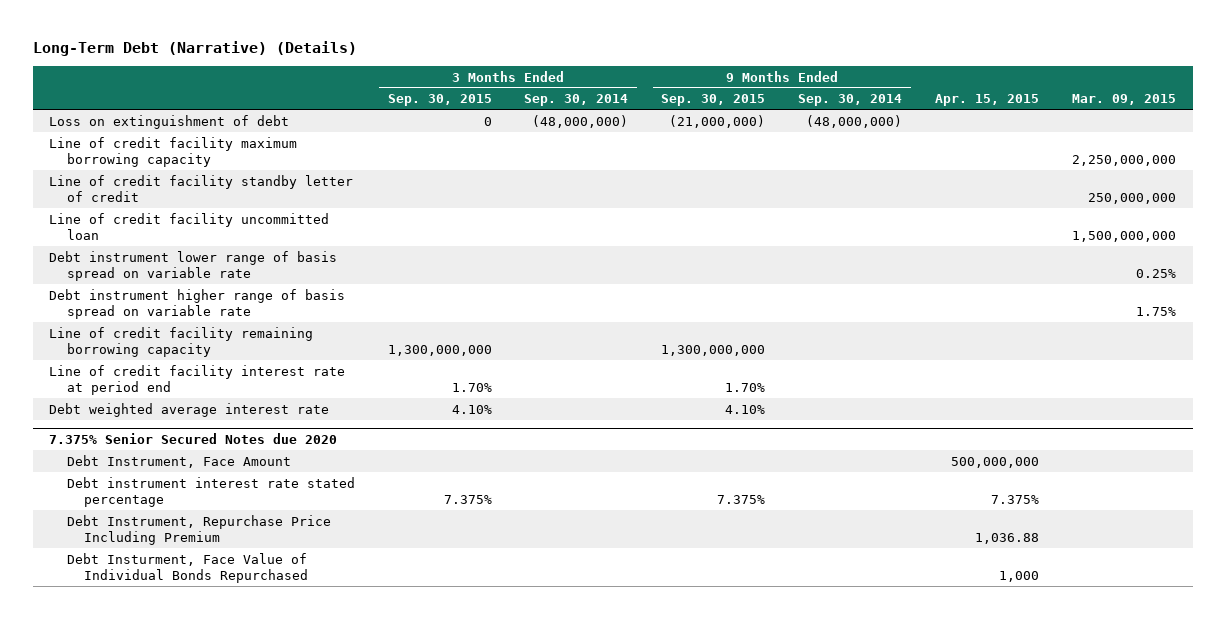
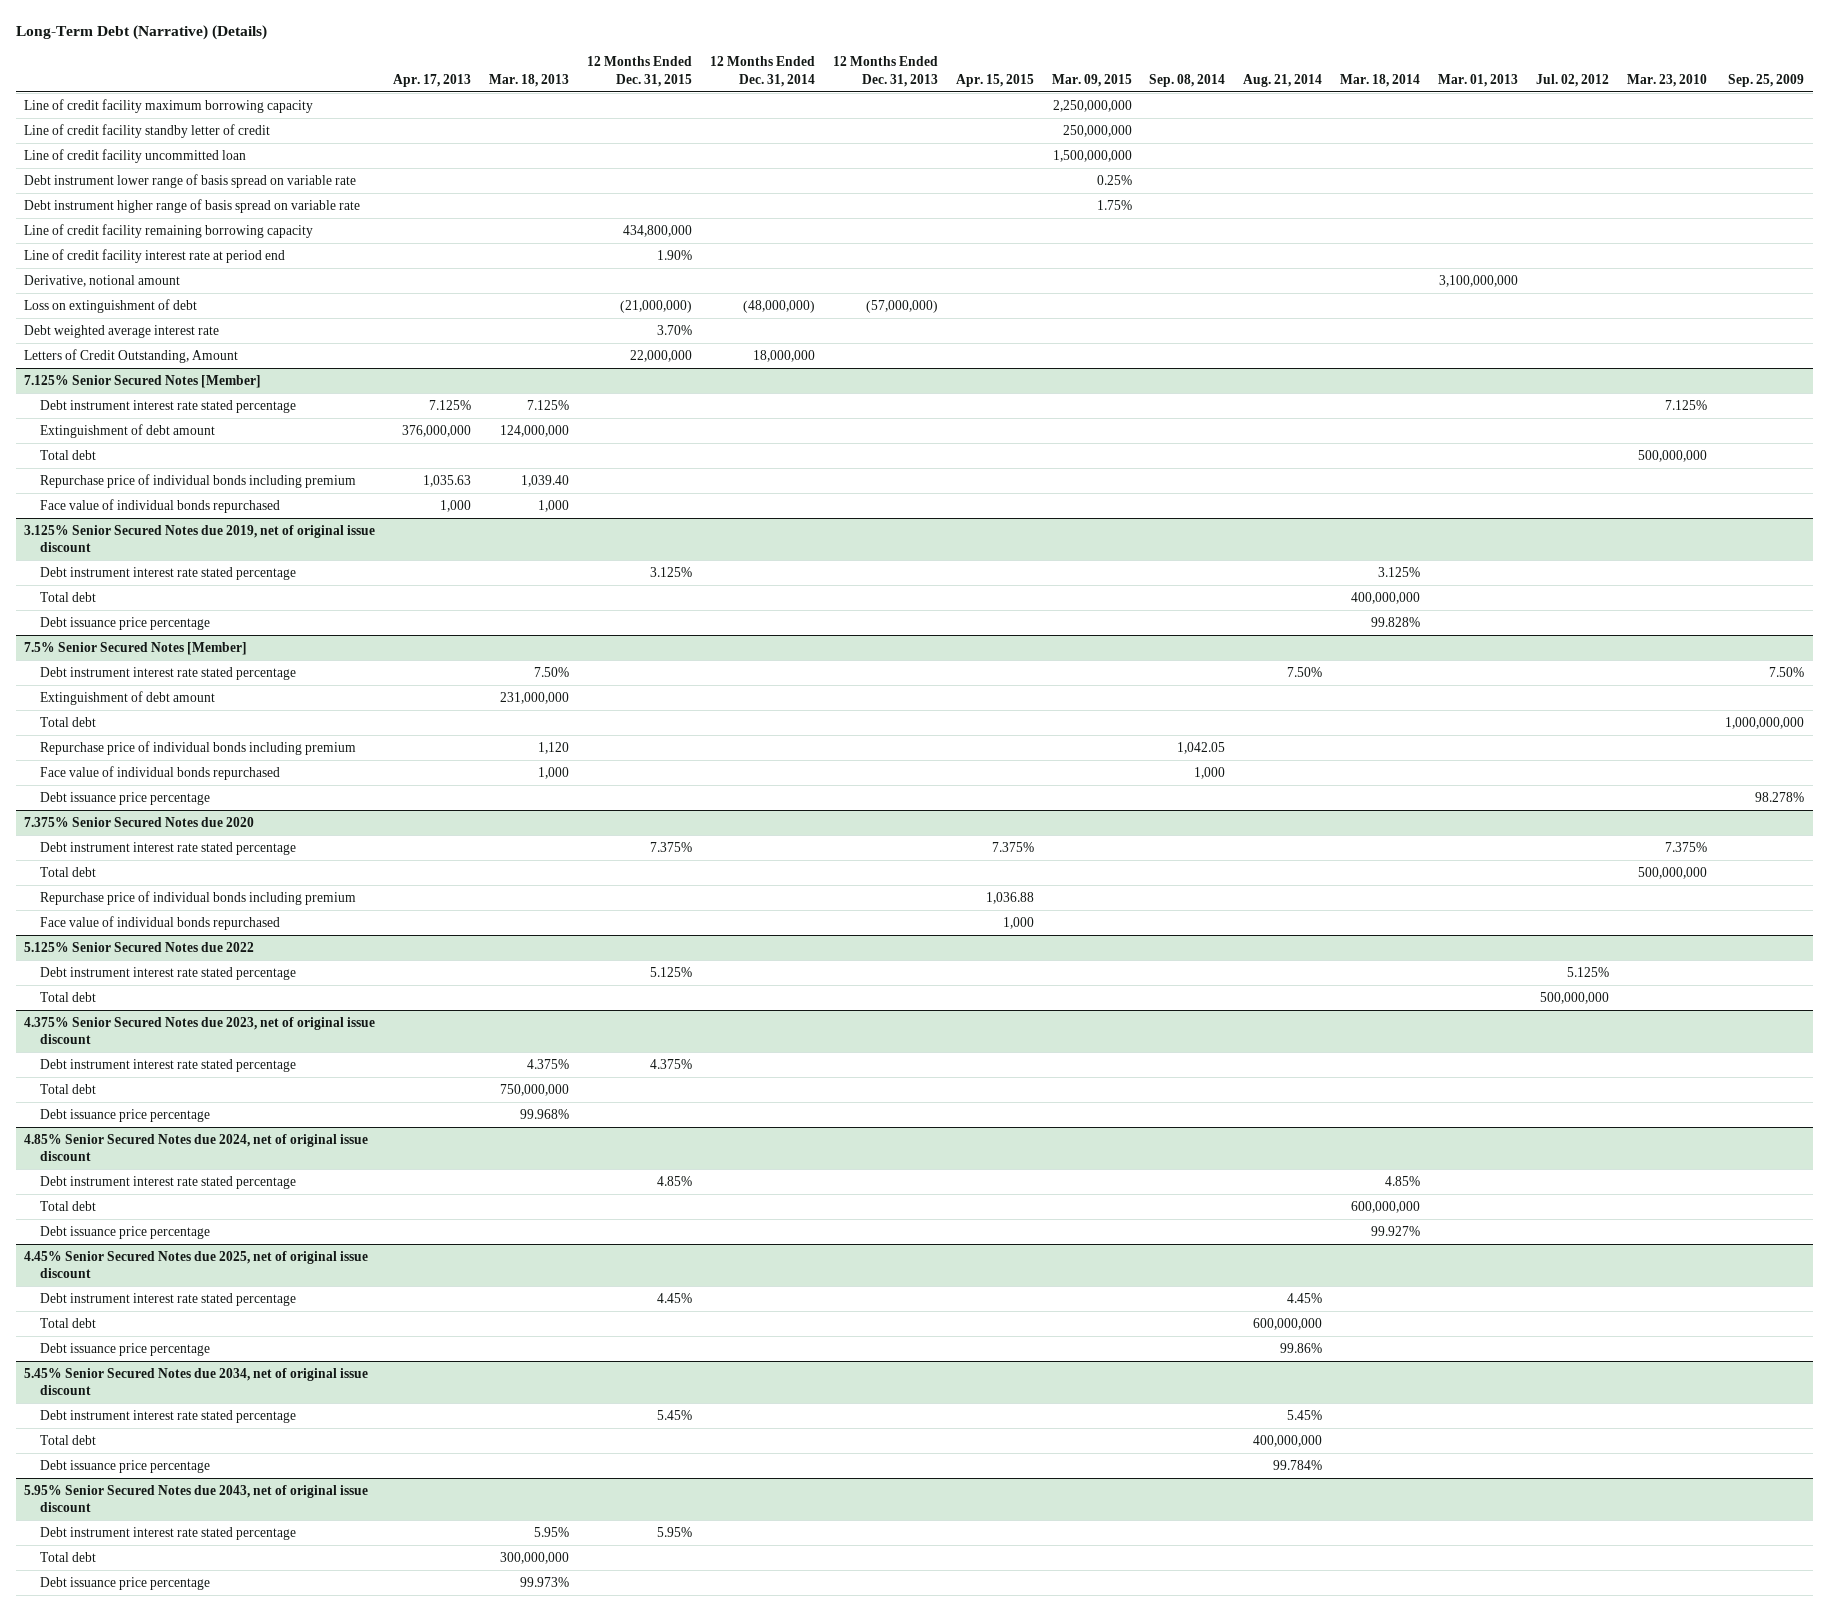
- | 3 Months Ended Sep. 30, 2015 | 3 Months Ended Sep. 30, 2014 | 9 Months Ended Sep. 30, 2015 | 9 Months Ended Sep. 30, 2014 | Apr. 15, 2015 | Mar. 09, 2015
+ | Apr. 17, 2013 | Mar. 18, 2013 | 12 Months Ended Dec. 31, 2015 | 12 Months Ended Dec. 31, 2014 | 12 Months Ended Dec. 31, 2013 | Apr. 15, 2015 | Mar. 09, 2015 | Sep. 08, 2014 | Aug. 21, 2014 | Mar. 18, 2014 | Mar. 01, 2013 | Jul. 02, 2012 | Mar. 23, 2010 | Sep. 25, 2009
+ Derivative, notional amount | | | | | | | | | | | 3,100,000,000 | | |
moved down: Loss on extinguishment of debt | | | (21,000,000) | (48,000,000) | (57,000,000) | | | | | | | | |
+ Letters of Credit Outstanding, Amount | | | 22,000,000 | 18,000,000 | | | | | | | | | |
+ 7.125% Senior Secured Notes [Member]
+ Debt instrument interest rate stated percentage | 7.125% | 7.125% | | | | | | | | | | | 7.125% |
+ Extinguishment of debt amount | 376,000,000 | 124,000,000 | | | | | | | | | | | |
+ Total debt | | | | | | | | | | | | | 500,000,000 |
+ Repurchase price of individual bonds including premium | 1,035.63 | 1,039.40 | | | | | | | | | | | |
+ Face value of individual bonds repurchased | 1,000 | 1,000 | | | | | | | | | | | |
+ 3.125% Senior Secured Notes due 2019, net of original issue discount
+ Debt instrument interest rate stated percentage | | | 3.125% | | | | | | | 3.125% | | | |
+ Total debt | | | | | | | | | | 400,000,000 | | | |
+ Debt issuance price percentage | | | | | | | | | | 99.828% | | | |
+ 7.5% Senior Secured Notes [Member]
+ Debt instrument interest rate stated percentage | | 7.50% | | | | | | | 7.50% | | | | | 7.50%
+ Extinguishment of debt amount | | 231,000,000 | | | | | | | | | | | |
+ Total debt | | | | | | | | | | | | | | 1,000,000,000
+ Repurchase price of individual bonds including premium | | 1,120 | | | | | | 1,042.05 | | | | | |
+ Face value of individual bonds repurchased | | 1,000 | | | | | | 1,000 | | | | | |
+ Debt issuance price percentage | | | | | | | | | | | | | | 98.278%
@ 7.375% Senior Secured Notes due 2020
- Debt Instrument, Face Amount | | | | | 500,000,000 |
- Debt Instrument, Repurchase Price Including Premium | | | | | 1,036.88 |
- Debt Insturment, Face Value of Individual Bonds Repurchased | | | | | 1,000 |
+ Total debt | | | | | | | | | | | | | 500,000,000 |
+ Repurchase price of individual bonds including premium | | | | | | 1,036.88 | | | | | | | |
+ Face value of individual bonds repurchased | | | | | | 1,000 | | | | | | | |
+ 5.125% Senior Secured Notes due 2022
+ Debt instrument interest rate stated percentage | | | 5.125% | | | | | | | | | 5.125% | |
+ Total debt | | | | | | | | | | | | 500,000,000 | |
+ 4.375% Senior Secured Notes due 2023, net of original issue discount
+ Debt instrument interest rate stated percentage | | 4.375% | 4.375% | | | | | | | | | | |
+ Total debt | | 750,000,000 | | | | | | | | | | | |
+ Debt issuance price percentage | | 99.968% | | | | | | | | | | | |
+ 4.85% Senior Secured Notes due 2024, net of original issue discount
+ Debt instrument interest rate stated percentage | | | 4.85% | | | | | | | 4.85% | | | |
+ Total debt | | | | | | | | | | 600,000,000 | | | |
+ Debt issuance price percentage | | | | | | | | | | 99.927% | | | |
+ 4.45% Senior Secured Notes due 2025, net of original issue discount
+ Debt instrument interest rate stated percentage | | | 4.45% | | | | | | 4.45% | | | | |
+ Total debt | | | | | | | | | 600,000,000 | | | | |
+ Debt issuance price percentage | | | | | | | | | 99.86% | | | | |
+ 5.45% Senior Secured Notes due 2034, net of original issue discount
+ Debt instrument interest rate stated percentage | | | 5.45% | | | | | | 5.45% | | | | |
+ Total debt | | | | | | | | | 400,000,000 | | | | |
+ Debt issuance price percentage | | | | | | | | | 99.784% | | | | |
+ 5.95% Senior Secured Notes due 2043, net of original issue discount
+ Debt instrument interest rate stated percentage | | 5.95% | 5.95% | | | | | | | | | | |
+ Total debt | | 300,000,000 | | | | | | | | | | | |
+ Debt issuance price percentage | | 99.973% | | | | | | | | | | | |

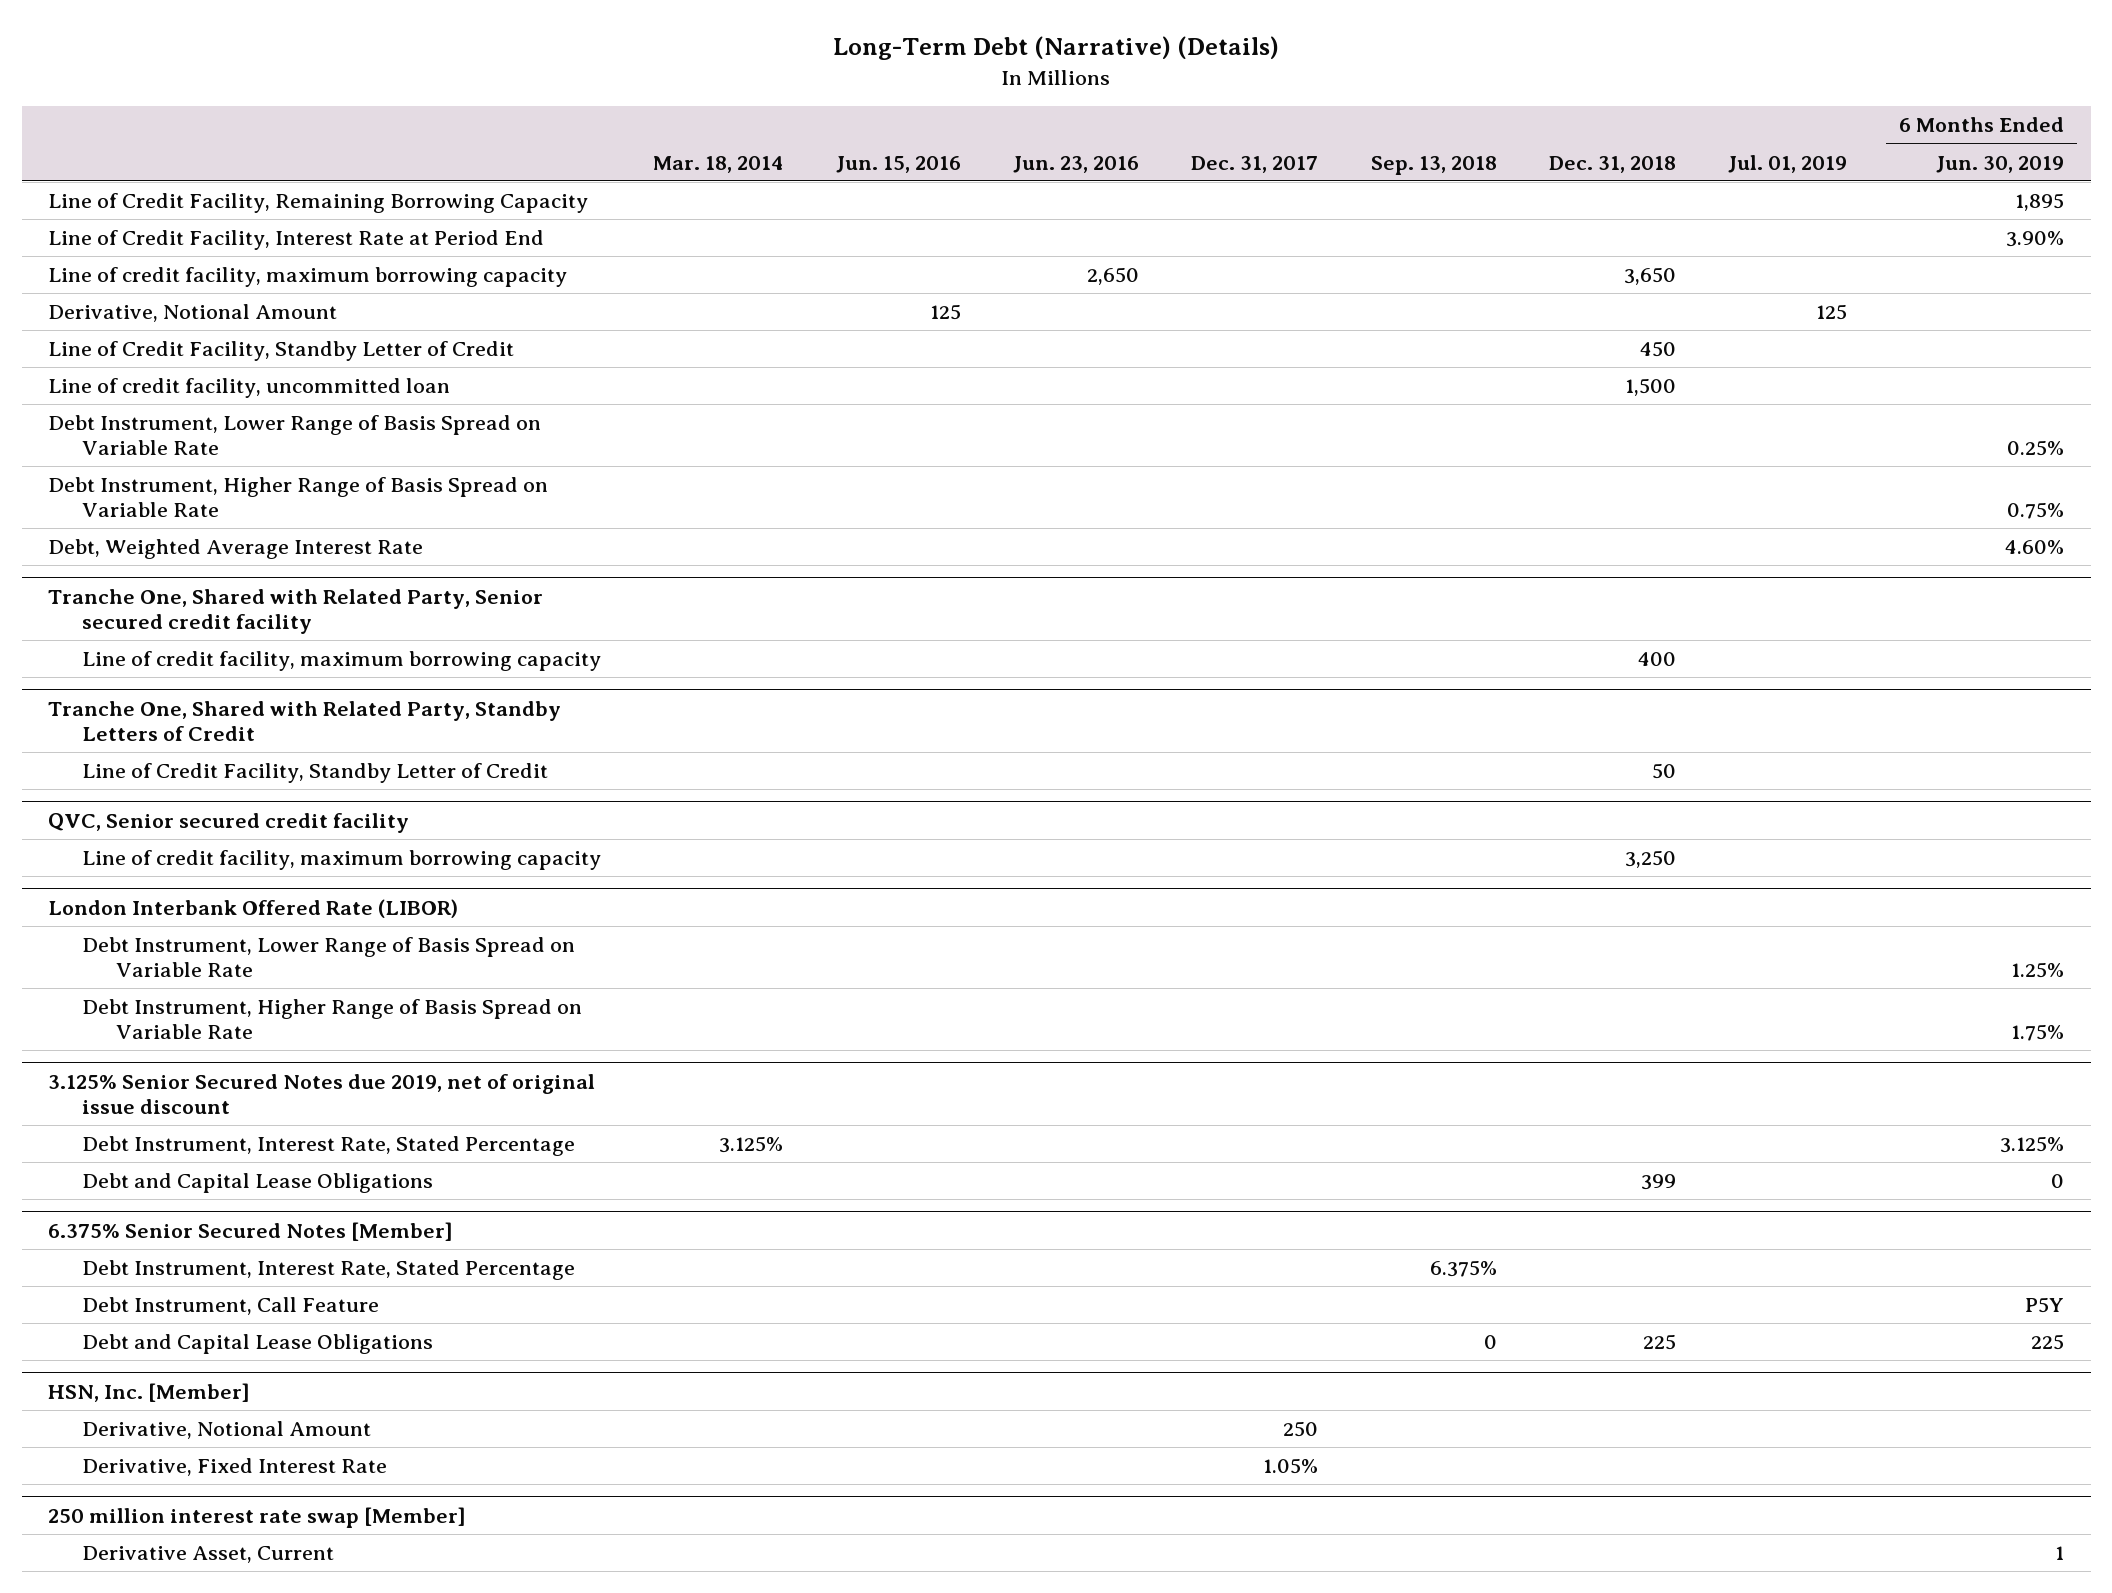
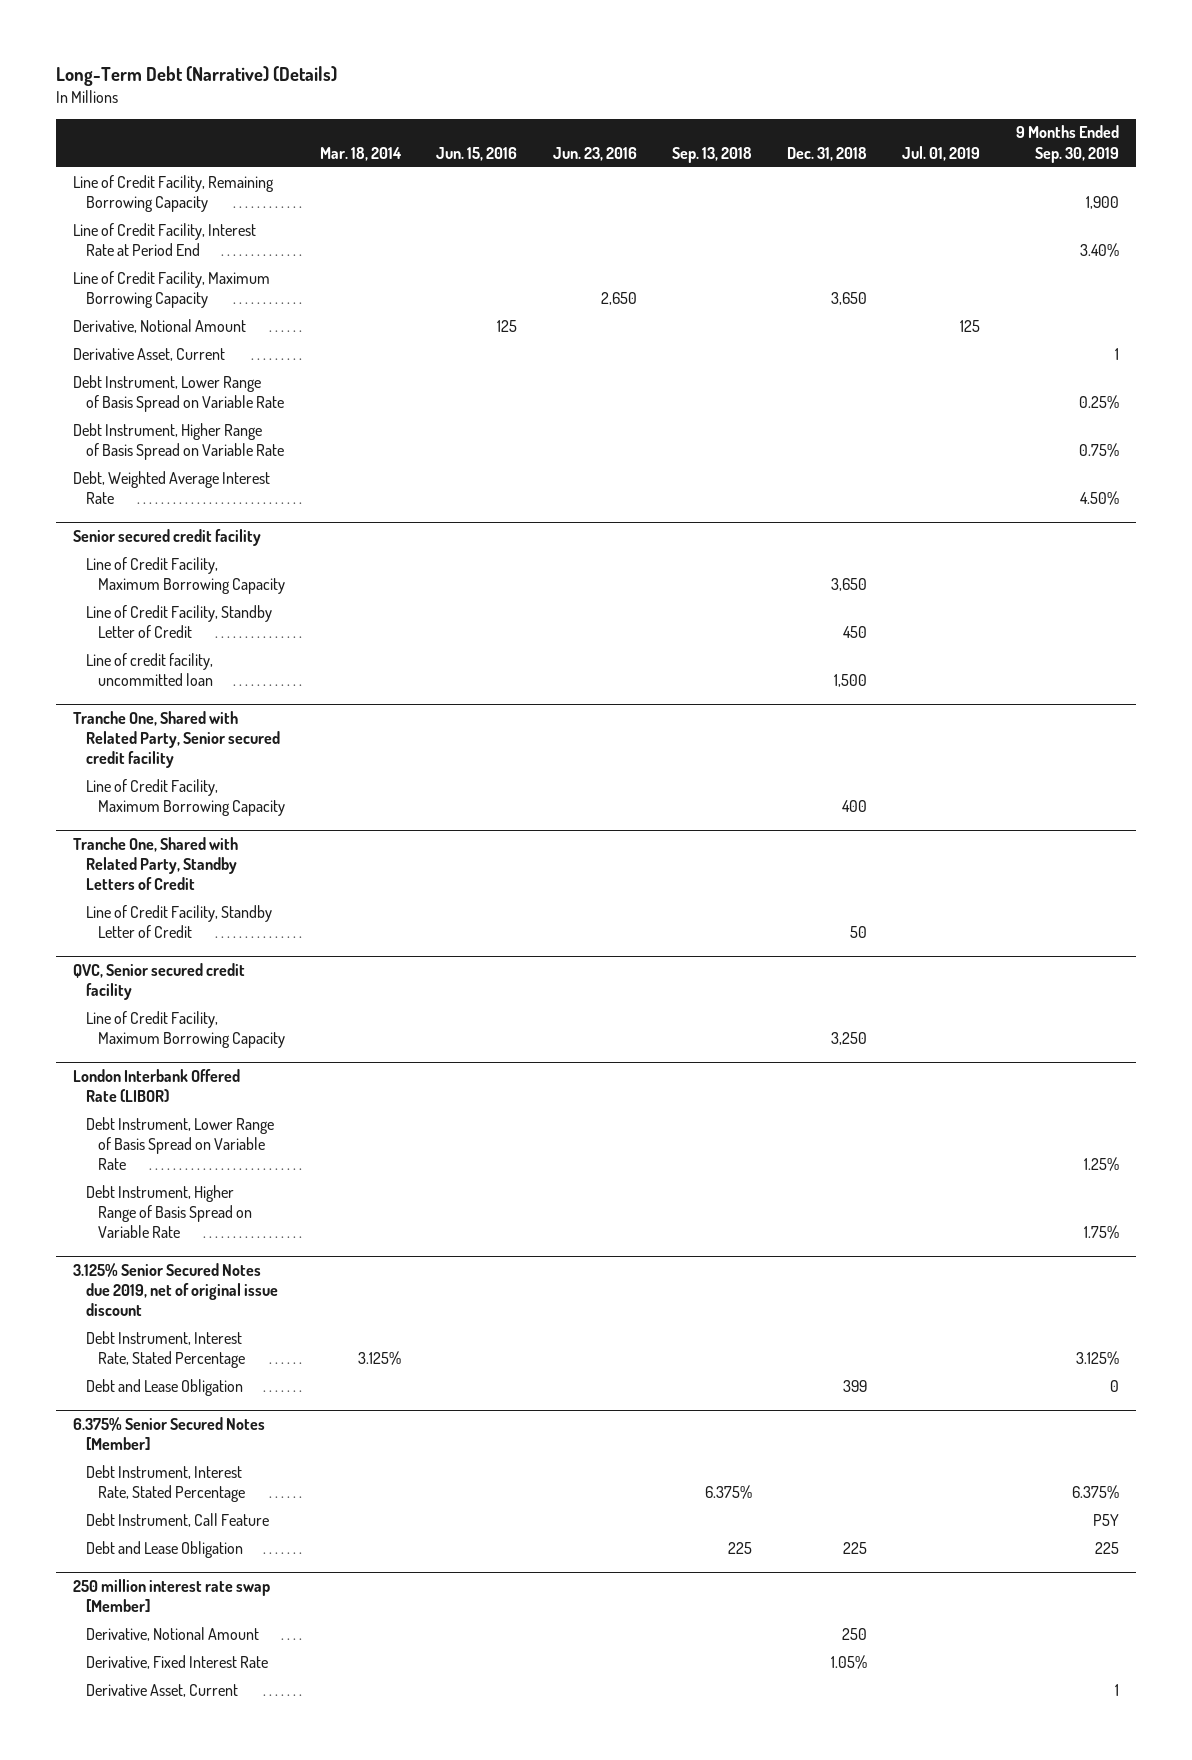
- | Mar. 18, 2014 | Jun. 15, 2016 | Jun. 23, 2016 | Dec. 31, 2017 | Sep. 13, 2018 | Dec. 31, 2018 | Jul. 01, 2019 | 6 Months Ended Jun. 30, 2019
+ | Mar. 18, 2014 | Jun. 15, 2016 | Jun. 23, 2016 | Sep. 13, 2018 | Dec. 31, 2018 | Jul. 01, 2019 | 9 Months Ended Sep. 30, 2019
- Line of credit facility, maximum borrowing capacity | | | 2,650 | | | 3,650 | |
+ Line of Credit Facility, Maximum Borrowing Capacity | | | 2,650 | | 3,650 | |
- Line of Credit Facility, Standby Letter of Credit | | | | | | 450 | |
- Line of credit facility, uncommitted loan | | | | | | 1,500 | |
+ Derivative Asset, Current | | | | | | | 1
+ Senior secured credit facility
+ Line of Credit Facility, Maximum Borrowing Capacity | | | | | 3,650 | |
+ Line of Credit Facility, Standby Letter of Credit | | | | | 450 | |
+ Line of credit facility, uncommitted loan | | | | | 1,500 | |
@ Tranche One, Shared with Related Party, Senior secured credit facility
- Line of credit facility, maximum borrowing capacity | | | | | | 400 | |
+ Line of Credit Facility, Maximum Borrowing Capacity | | | | | 400 | |
@ QVC, Senior secured credit facility
- Line of credit facility, maximum borrowing capacity | | | | | | 3,250 | |
+ Line of Credit Facility, Maximum Borrowing Capacity | | | | | 3,250 | |
@ 3.125% Senior Secured Notes due 2019, net of original issue discount
- Debt and Capital Lease Obligations | | | | | | 399 | | 0
+ Debt and Lease Obligation | | | | | 399 | | 0
@ 6.375% Senior Secured Notes [Member]
- Debt and Capital Lease Obligations | | | | | 0 | 225 | | 225
- HSN, Inc. [Member]
- Derivative, Notional Amount | | | | 250 | | | |
- Derivative, Fixed Interest Rate | | | | 1.05% | | | |
@ 6.375% Senior Secured Notes [Member]
+ Debt and Lease Obligation | | | | 225 | 225 | | 225
@ 250 million interest rate swap [Member]
+ Derivative, Notional Amount | | | | | 250 | |
+ Derivative, Fixed Interest Rate | | | | | 1.05% | |

